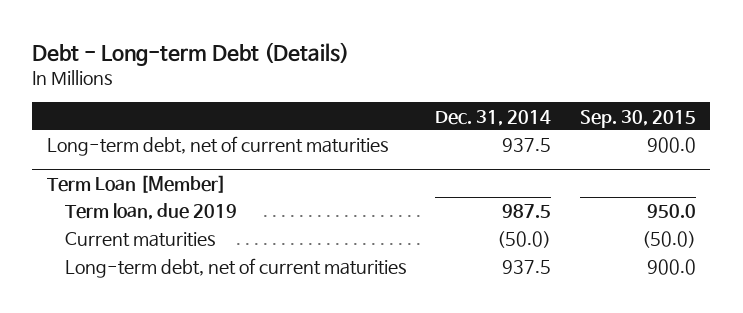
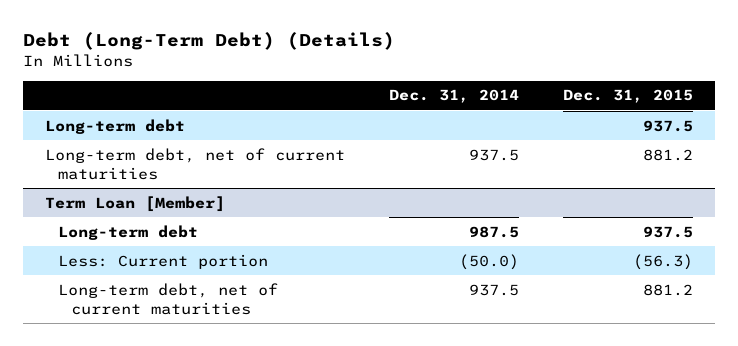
- Debt - Long-term Debt (Details)
+ Debt (Long-Term Debt) (Details)
- | Dec. 31, 2014 | Sep. 30, 2015
+ | Dec. 31, 2014 | Dec. 31, 2015
+ Long-term debt | | 937.5
@ Term Loan [Member]
- Term loan, due 2019 | 987.5 | 950.0
- Current maturities | (50.0) | (50.0)
+ Long-term debt | 987.5 | 937.5
+ Less: Current portion | (50.0) | (56.3)

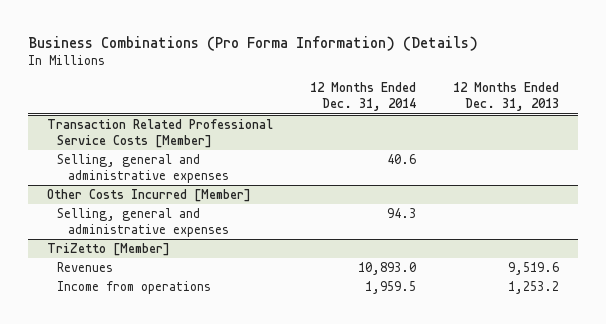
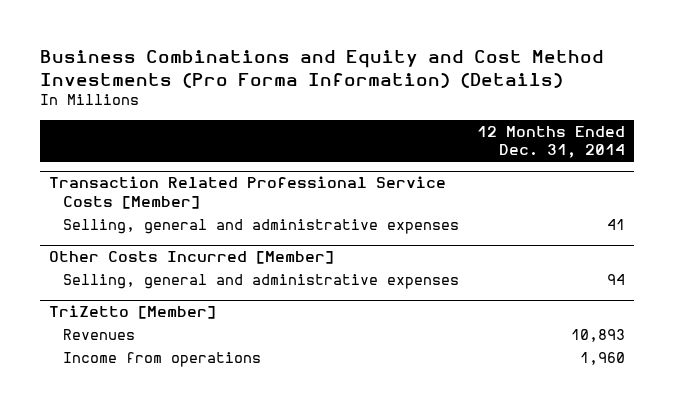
- Business Combinations (Pro Forma Information) (Details)
+ Business Combinations and Equity and Cost Method Investments (Pro Forma Information) (Details)
- | 12 Months Ended Dec. 31, 2014 | 12 Months Ended Dec. 31, 2013
+ | 12 Months Ended Dec. 31, 2014
@ Transaction Related Professional Service Costs [Member]
- Selling, general and administrative expenses | 40.6 |
+ Selling, general and administrative expenses | 41
@ Other Costs Incurred [Member]
- Selling, general and administrative expenses | 94.3 |
+ Selling, general and administrative expenses | 94
@ TriZetto [Member]
- Revenues | 10,893.0 | 9,519.6
- Income from operations | 1,959.5 | 1,253.2
+ Revenues | 10,893
+ Income from operations | 1,960

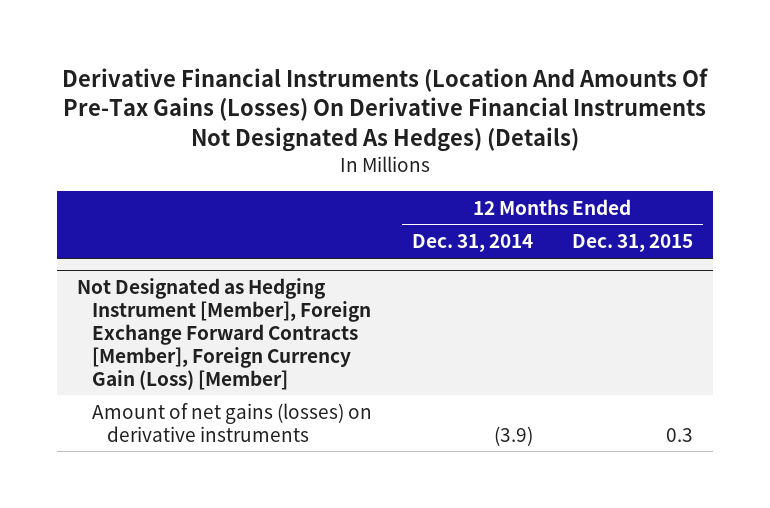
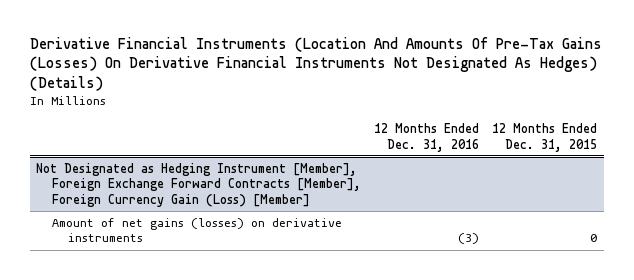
- | 12 Months Ended Dec. 31, 2014 | 12 Months Ended Dec. 31, 2015
+ | 12 Months Ended Dec. 31, 2016 | 12 Months Ended Dec. 31, 2015
@ Not Designated as Hedging Instrument [Member], Foreign Exchange Forward Contracts [Member], Foreign Currency Gain (Loss) [Member]
- Amount of net gains (losses) on derivative instruments | (3.9) | 0.3
+ Amount of net gains (losses) on derivative instruments | (3) | 0

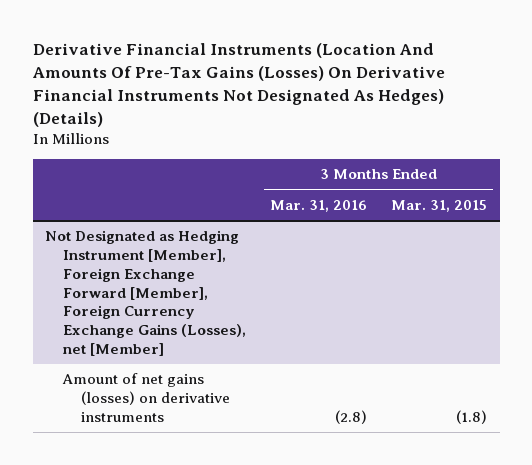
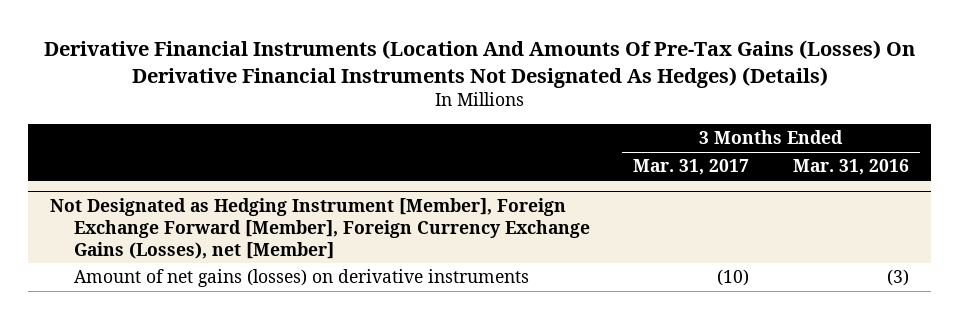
- | 3 Months Ended Mar. 31, 2016 | 3 Months Ended Mar. 31, 2015
+ | 3 Months Ended Mar. 31, 2017 | 3 Months Ended Mar. 31, 2016
@ Not Designated as Hedging Instrument [Member], Foreign Exchange Forward [Member], Foreign Currency Exchange Gains (Losses), net [Member]
- Amount of net gains (losses) on derivative instruments | (2.8) | (1.8)
+ Amount of net gains (losses) on derivative instruments | (10) | (3)

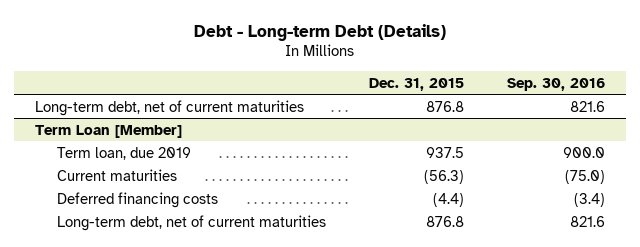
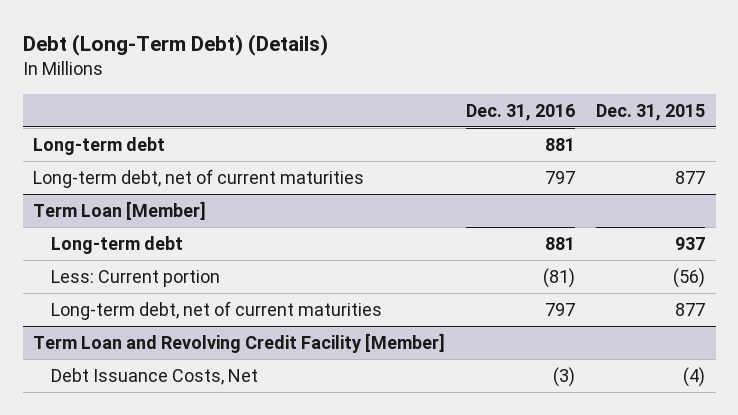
- Debt - Long-term Debt (Details)
+ Debt (Long-Term Debt) (Details)
- | Dec. 31, 2015 | Sep. 30, 2016
+ | Dec. 31, 2016 | Dec. 31, 2015
- Long-term debt, net of current maturities | 876.8 | 821.6
+ Long-term debt | 881 |
+ Long-term debt, net of current maturities | 797 | 877
@ Term Loan [Member]
- Term loan, due 2019 | 937.5 | 900.0
- Current maturities | (56.3) | (75.0)
- Deferred financing costs | (4.4) | (3.4)
- Long-term debt, net of current maturities | 876.8 | 821.6
+ Long-term debt | 881 | 937
+ Less: Current portion | (81) | (56)
+ Long-term debt, net of current maturities | 797 | 877
+ Term Loan and Revolving Credit Facility [Member]
+ Debt Issuance Costs, Net | (3) | (4)

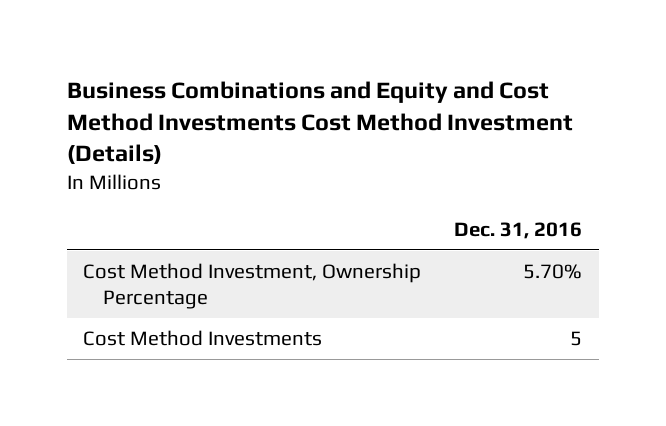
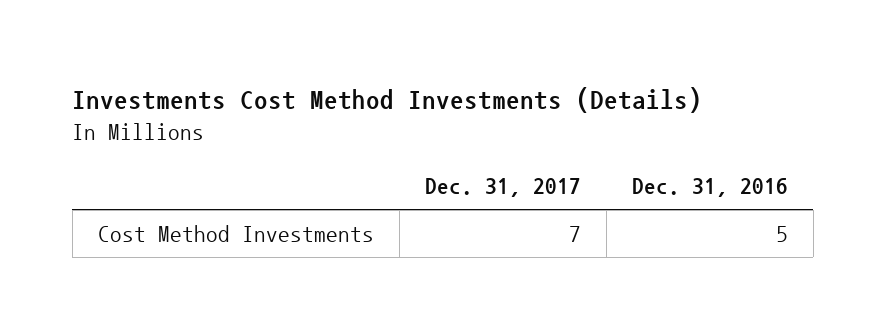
- Business Combinations and Equity and Cost Method Investments Cost Method Investment (Details)
+ Investments Cost Method Investments (Details)
- | Dec. 31, 2016
+ | Dec. 31, 2017 | Dec. 31, 2016
- Cost Method Investment, Ownership Percentage | 5.70%

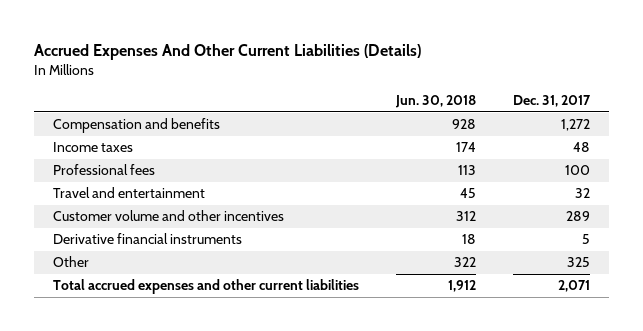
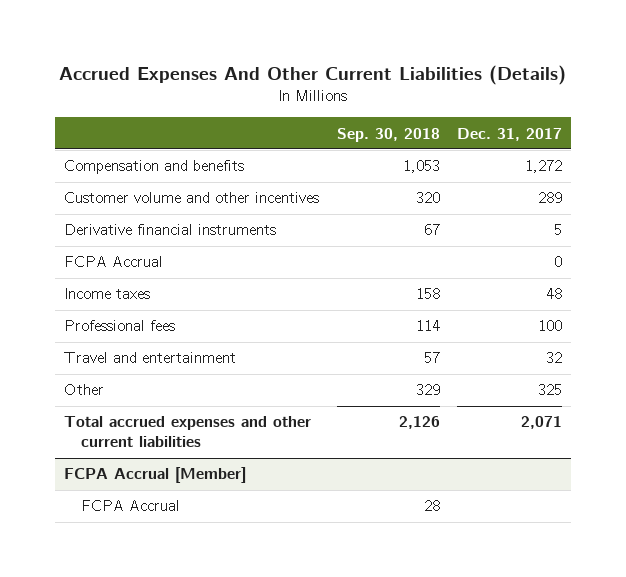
- | Jun. 30, 2018 | Dec. 31, 2017
+ | Sep. 30, 2018 | Dec. 31, 2017
moved up: Customer volume and other incentives | 320 | 289
moved up: Derivative financial instruments | 67 | 5
+ FCPA Accrual | | 0
+ FCPA Accrual [Member]
+ FCPA Accrual | 28 |

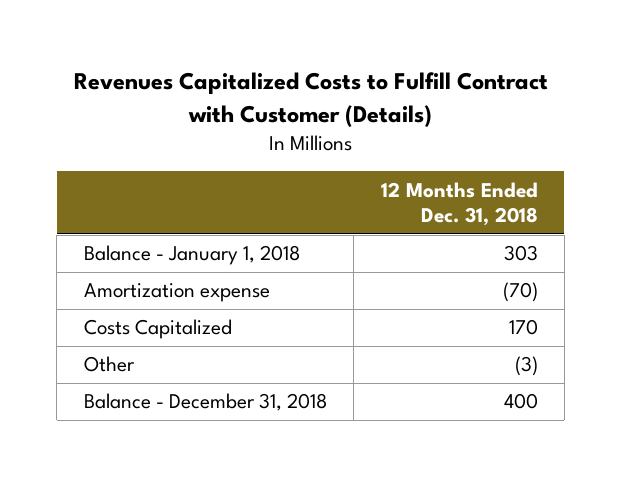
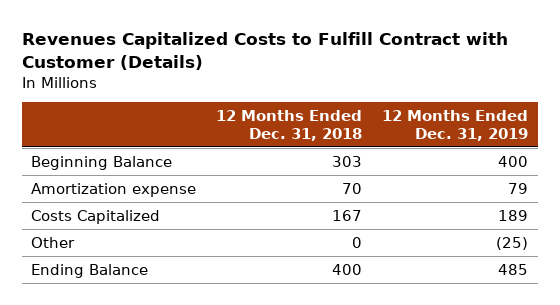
- | 12 Months Ended Dec. 31, 2018
+ | 12 Months Ended Dec. 31, 2018 | 12 Months Ended Dec. 31, 2019
- Balance - January 1, 2018 | 303
- Amortization expense | (70)
- Costs Capitalized | 170
- Other | (3)
- Balance - December 31, 2018 | 400
+ Beginning Balance | 303 | 400
+ Amortization expense | 70 | 79
+ Costs Capitalized | 167 | 189
+ Other | 0 | (25)
+ Ending Balance | 400 | 485

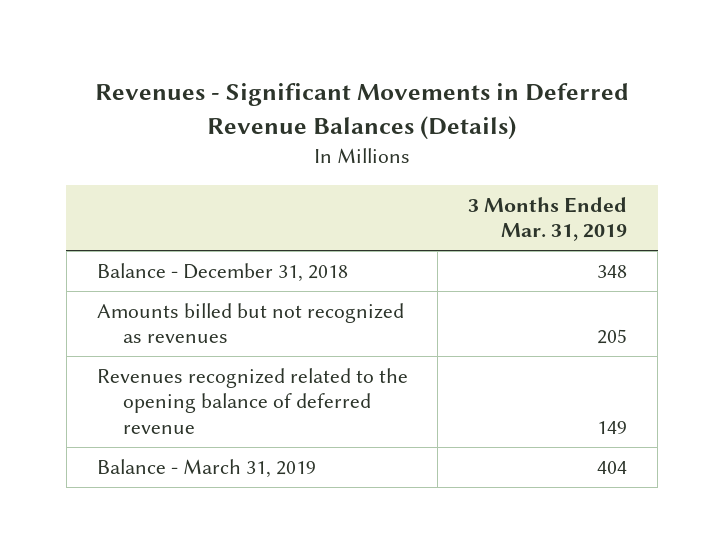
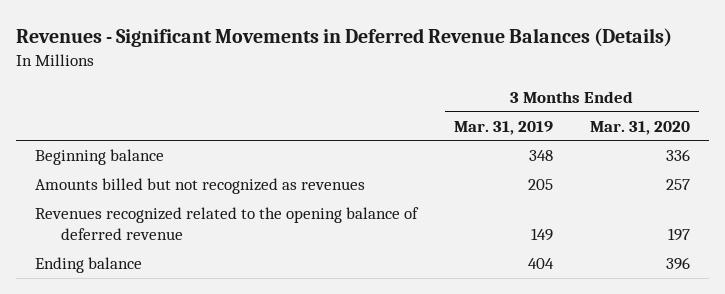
- | 3 Months Ended Mar. 31, 2019
+ | 3 Months Ended Mar. 31, 2019 | 3 Months Ended Mar. 31, 2020
- Balance - December 31, 2018 | 348
+ Beginning balance | 348 | 336
- Balance - March 31, 2019 | 404
+ Ending balance | 404 | 396

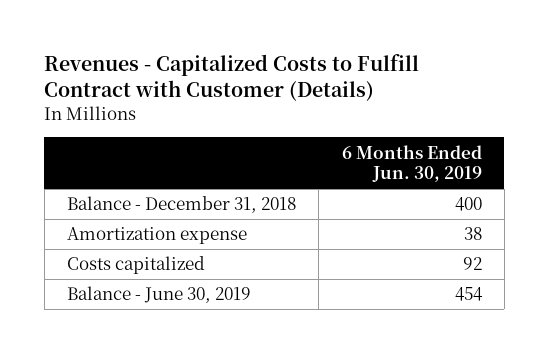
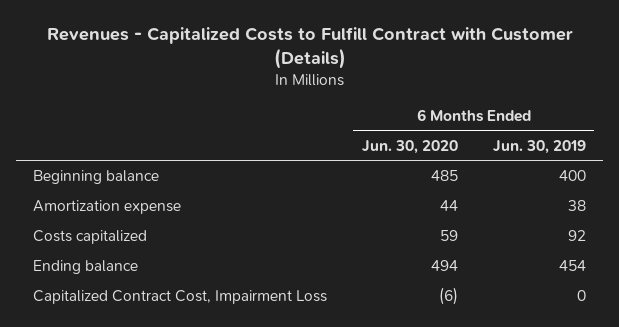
- | 6 Months Ended Jun. 30, 2019
+ | 6 Months Ended Jun. 30, 2020 | 6 Months Ended Jun. 30, 2019
- Balance - December 31, 2018 | 400
+ Beginning balance | 485 | 400
- Balance - June 30, 2019 | 454
+ Ending balance | 494 | 454
+ Capitalized Contract Cost, Impairment Loss | (6) | 0

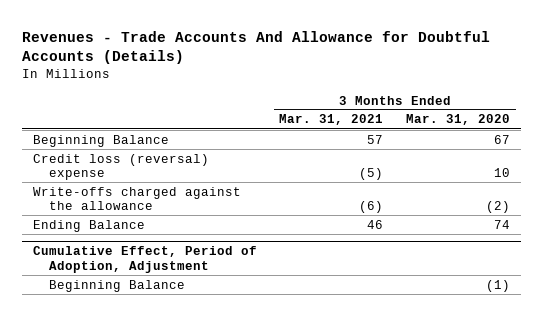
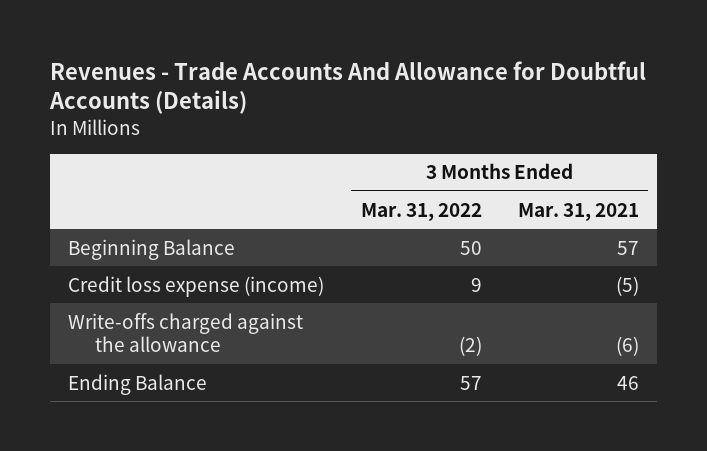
- | 3 Months Ended Mar. 31, 2021 | 3 Months Ended Mar. 31, 2020
+ | 3 Months Ended Mar. 31, 2022 | 3 Months Ended Mar. 31, 2021
- Credit loss (reversal) expense | (5) | 10
+ Credit loss expense (income) | 9 | (5)
- Cumulative Effect, Period of Adoption, Adjustment
- Beginning Balance | | (1)

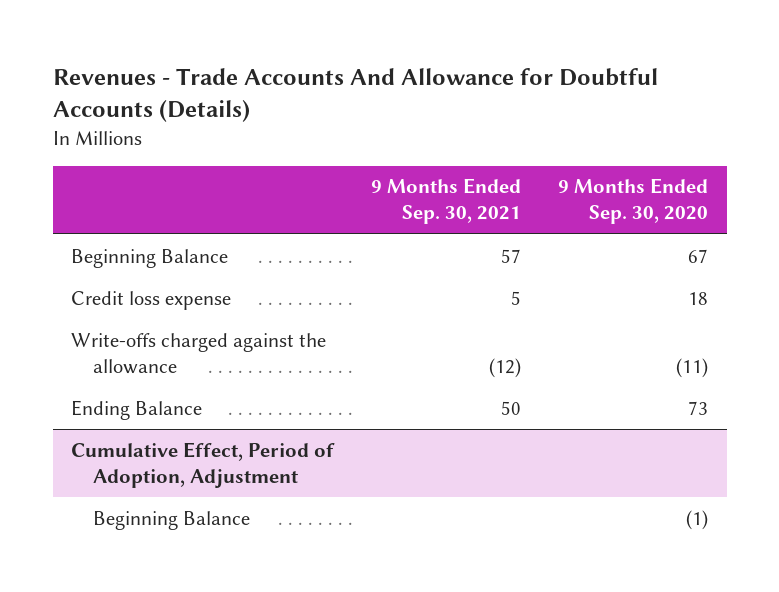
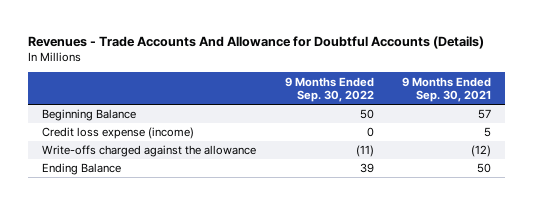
- | 9 Months Ended Sep. 30, 2021 | 9 Months Ended Sep. 30, 2020
+ | 9 Months Ended Sep. 30, 2022 | 9 Months Ended Sep. 30, 2021
- Credit loss expense | 5 | 18
+ Credit loss expense (income) | 0 | 5
- Cumulative Effect, Period of Adoption, Adjustment
- Beginning Balance | | (1)

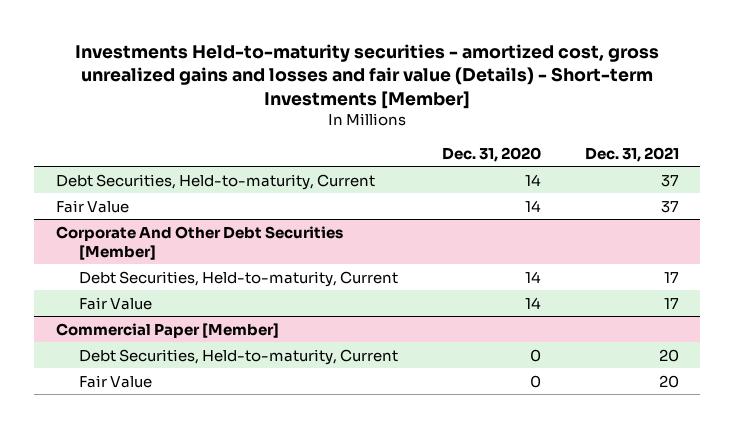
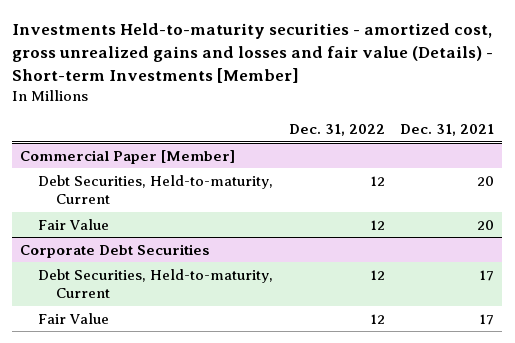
- | Dec. 31, 2020 | Dec. 31, 2021
+ | Dec. 31, 2022 | Dec. 31, 2021
- Debt Securities, Held-to-maturity, Current | 14 | 37
- Fair Value | 14 | 37
- Corporate And Other Debt Securities [Member]
- Debt Securities, Held-to-maturity, Current | 14 | 17
- Fair Value | 14 | 17
+ Corporate Debt Securities
+ Debt Securities, Held-to-maturity, Current | 12 | 17
+ Fair Value | 12 | 17

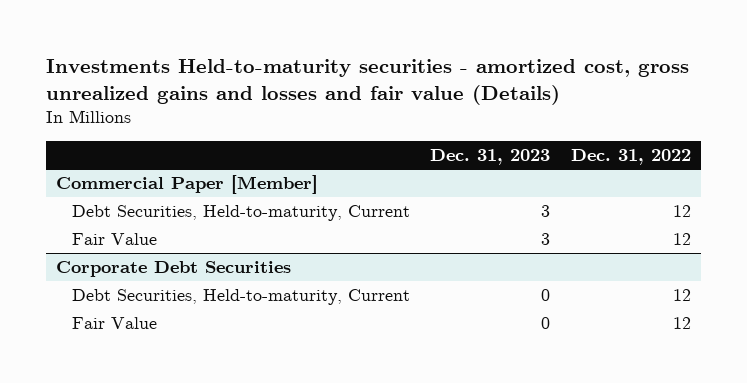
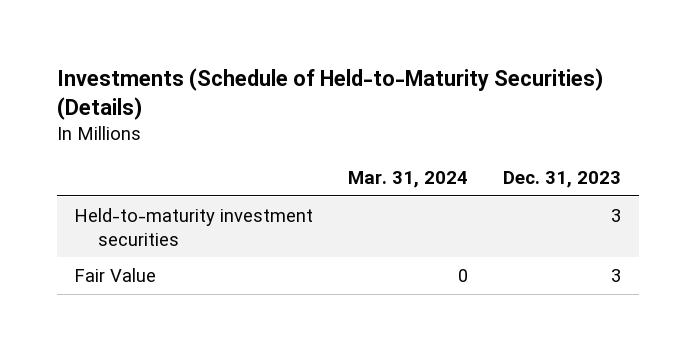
- Investments Held-to-maturity securities - amortized cost, gross unrealized gains and losses and fair value (Details)
+ Investments (Schedule of Held-to-Maturity Securities) (Details)
- | Dec. 31, 2023 | Dec. 31, 2022
+ | Mar. 31, 2024 | Dec. 31, 2023
- Commercial Paper [Member]
- Debt Securities, Held-to-maturity, Current | 3 | 12
+ Held-to-maturity investment securities | | 3
- Corporate Debt Securities
- Debt Securities, Held-to-maturity, Current | 0 | 12
- Fair Value | 0 | 12

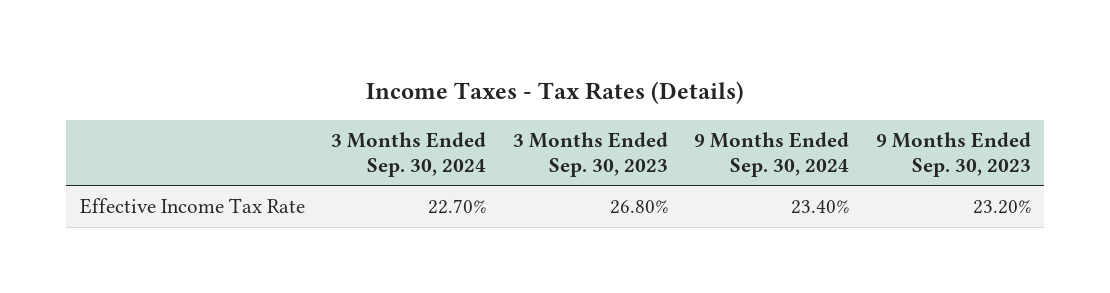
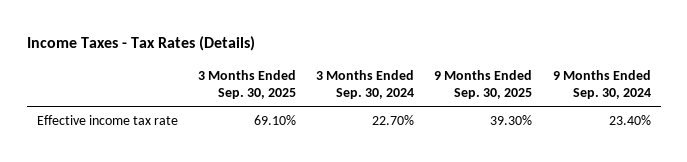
- | 3 Months Ended Sep. 30, 2024 | 3 Months Ended Sep. 30, 2023 | 9 Months Ended Sep. 30, 2024 | 9 Months Ended Sep. 30, 2023
+ | 3 Months Ended Sep. 30, 2025 | 3 Months Ended Sep. 30, 2024 | 9 Months Ended Sep. 30, 2025 | 9 Months Ended Sep. 30, 2024
- Effective Income Tax Rate | 22.70% | 26.80% | 23.40% | 23.20%
+ Effective income tax rate | 69.10% | 22.70% | 39.30% | 23.40%

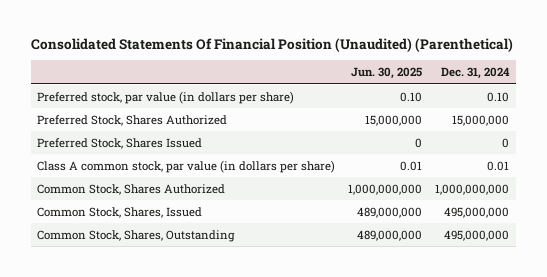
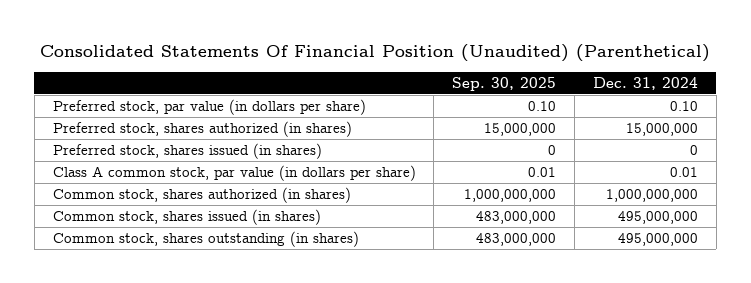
- | Jun. 30, 2025 | Dec. 31, 2024
+ | Sep. 30, 2025 | Dec. 31, 2024
- Preferred Stock, Shares Authorized | 15,000,000 | 15,000,000
- Preferred Stock, Shares Issued | 0 | 0
+ Preferred stock, shares authorized (in shares) | 15,000,000 | 15,000,000
+ Preferred stock, shares issued (in shares) | 0 | 0
- Common Stock, Shares Authorized | 1,000,000,000 | 1,000,000,000
- Common Stock, Shares, Issued | 489,000,000 | 495,000,000
- Common Stock, Shares, Outstanding | 489,000,000 | 495,000,000
+ Common stock, shares authorized (in shares) | 1,000,000,000 | 1,000,000,000
+ Common stock, shares issued (in shares) | 483,000,000 | 495,000,000
+ Common stock, shares outstanding (in shares) | 483,000,000 | 495,000,000

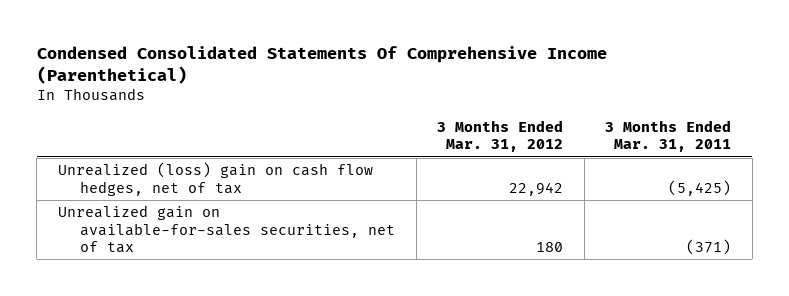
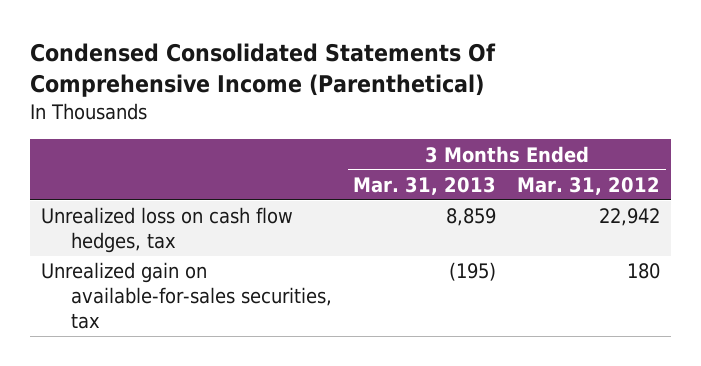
- | 3 Months Ended Mar. 31, 2012 | 3 Months Ended Mar. 31, 2011
+ | 3 Months Ended Mar. 31, 2013 | 3 Months Ended Mar. 31, 2012
- Unrealized (loss) gain on cash flow hedges, net of tax | 22,942 | (5,425)
- Unrealized gain on available-for-sales securities, net of tax | 180 | (371)
+ Unrealized loss on cash flow hedges, tax | 8,859 | 22,942
+ Unrealized gain on available-for-sales securities, tax | (195) | 180

